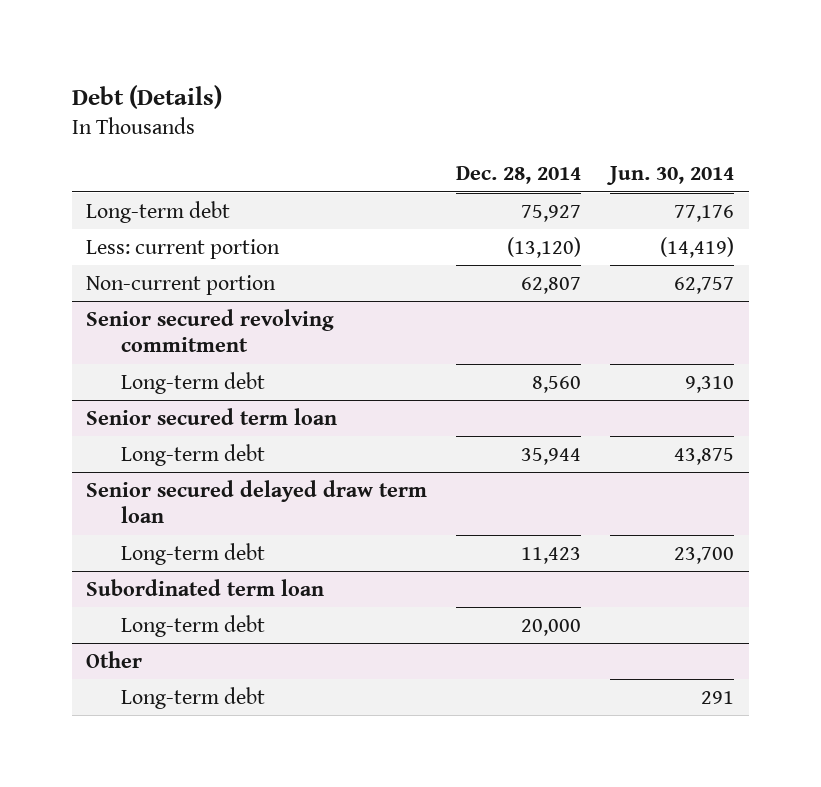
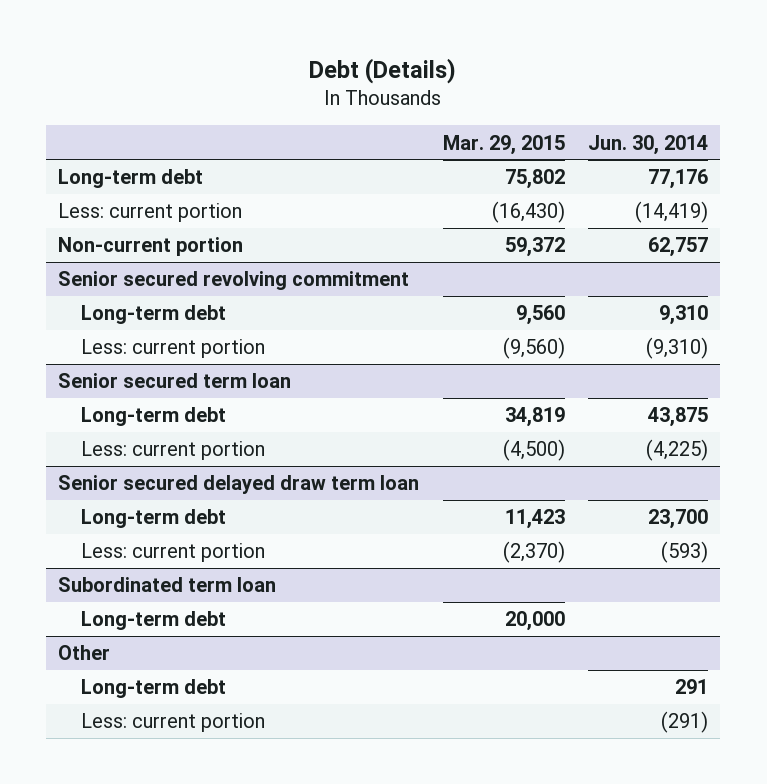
- | Dec. 28, 2014 | Jun. 30, 2014
+ | Mar. 29, 2015 | Jun. 30, 2014
@ Senior secured revolving commitment
+ Less: current portion | (9,560) | (9,310)
@ Senior secured term loan
+ Less: current portion | (4,500) | (4,225)
@ Senior secured delayed draw term loan
+ Less: current portion | (2,370) | (593)
@ Other
+ Less: current portion | | (291)

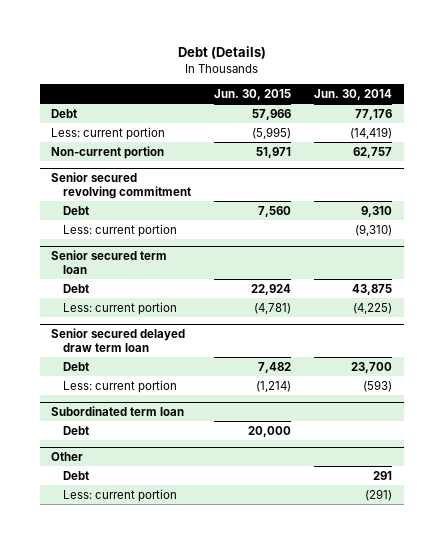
- | Mar. 29, 2015 | Jun. 30, 2014
+ | Jun. 30, 2015 | Jun. 30, 2014
- Long-term debt | 75,802 | 77,176
+ Debt | 57,966 | 77,176
@ Senior secured revolving commitment
- Long-term debt | 9,560 | 9,310
+ Debt | 7,560 | 9,310
@ Senior secured term loan
- Long-term debt | 34,819 | 43,875
+ Debt | 22,924 | 43,875
@ Senior secured delayed draw term loan
- Long-term debt | 11,423 | 23,700
+ Debt | 7,482 | 23,700
@ Subordinated term loan
- Long-term debt | 20,000 |
+ Debt | 20,000 |
@ Other
- Long-term debt | | 291
+ Debt | | 291

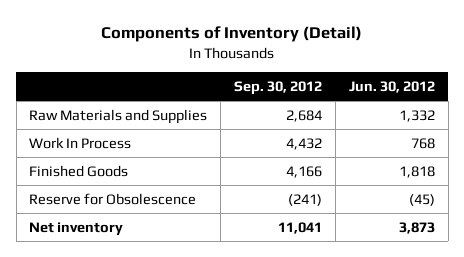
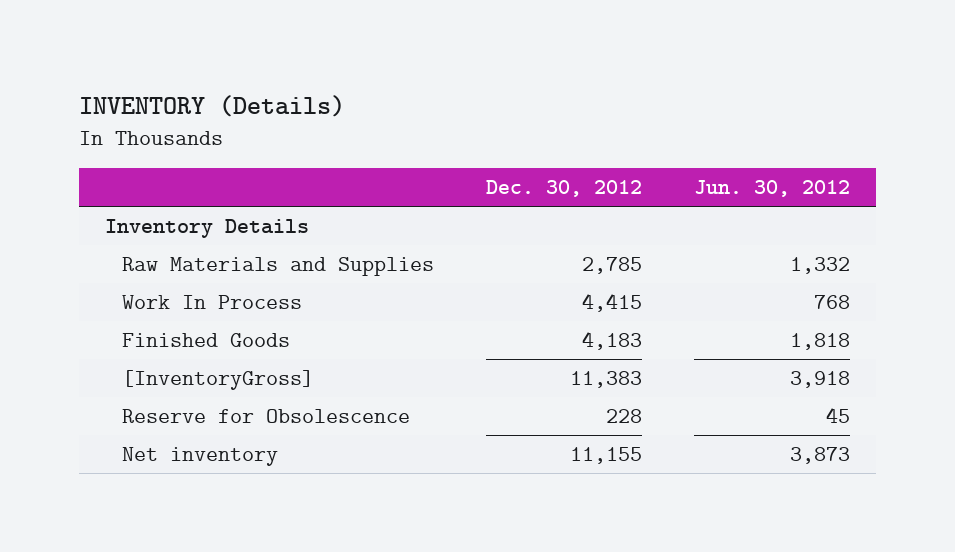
- Components of Inventory (Detail)
+ INVENTORY (Details)
- | Sep. 30, 2012 | Jun. 30, 2012
+ | Dec. 30, 2012 | Jun. 30, 2012
+ Inventory Details
- Reserve for Obsolescence | (241) | (45)
+ [InventoryGross] | 11,383 | 3,918
+ Reserve for Obsolescence | 228 | 45

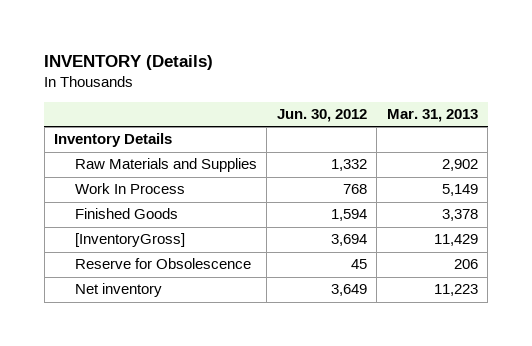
- | Dec. 30, 2012 | Jun. 30, 2012
+ | Jun. 30, 2012 | Mar. 31, 2013
- Finished Goods | 4,183 | 1,818
- [InventoryGross] | 11,383 | 3,918
+ Finished Goods | 1,594 | 3,378
+ [InventoryGross] | 3,694 | 11,429
- Net inventory | 11,155 | 3,873
+ Net inventory | 3,649 | 11,223

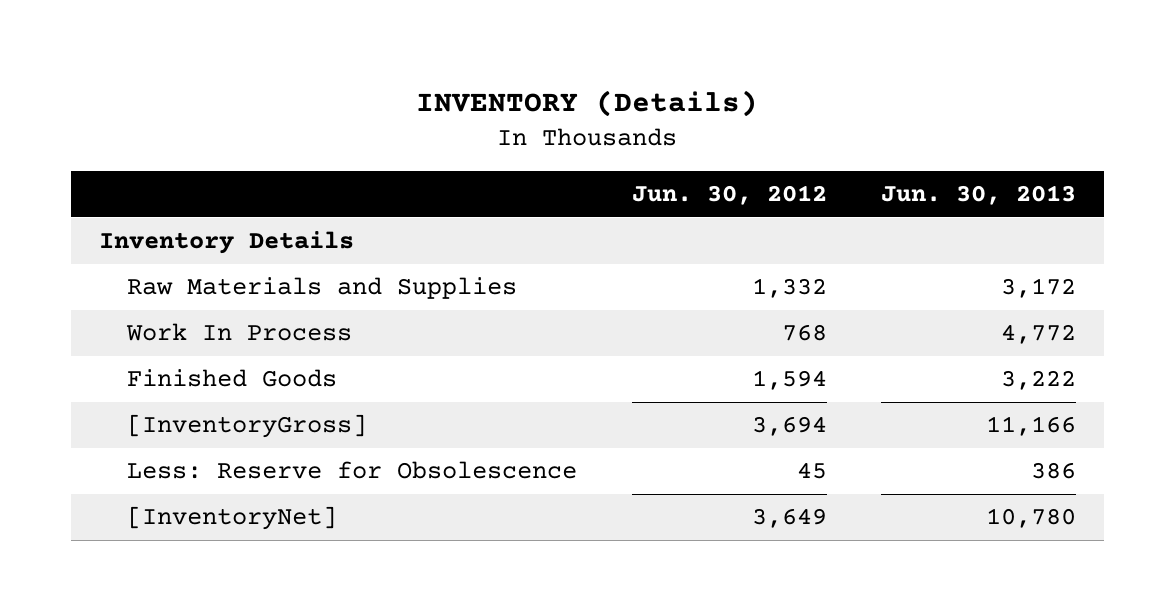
- | Jun. 30, 2012 | Mar. 31, 2013
+ | Jun. 30, 2012 | Jun. 30, 2013
- Reserve for Obsolescence | 45 | 206
- Net inventory | 3,649 | 11,223
+ Less: Reserve for Obsolescence | 45 | 386
+ [InventoryNet] | 3,649 | 10,780

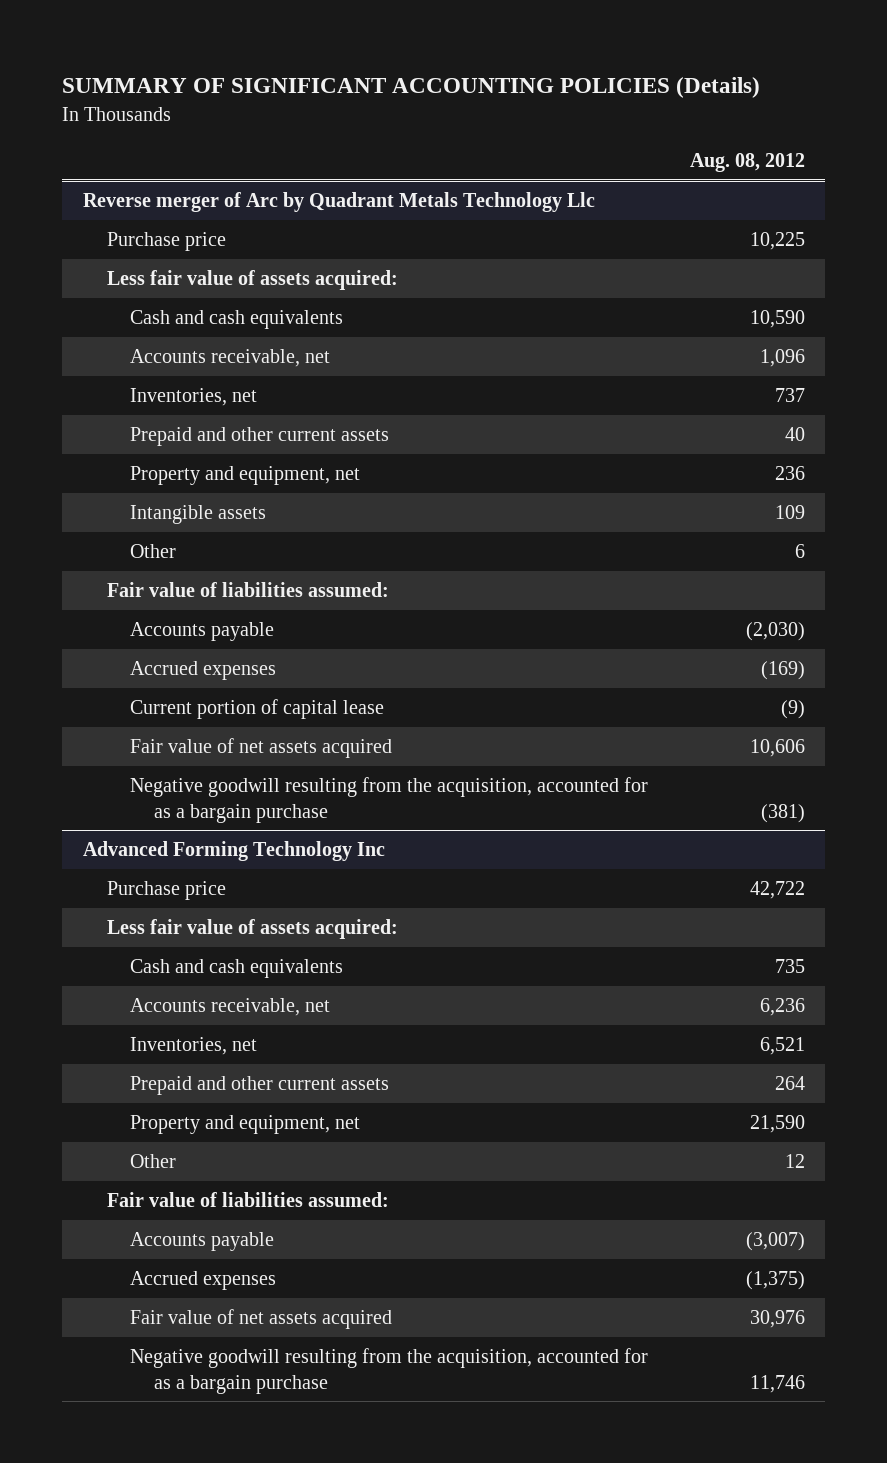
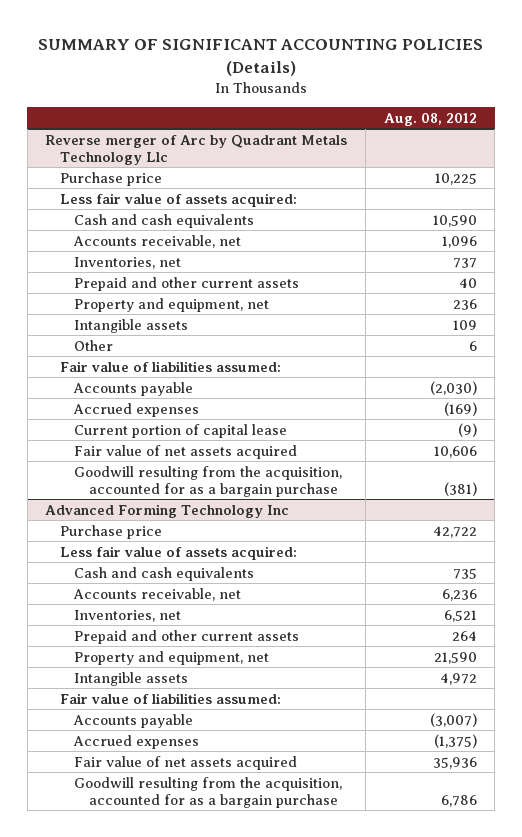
@ Reverse merger of Arc by Quadrant Metals Technology Llc
- Negative goodwill resulting from the acquisition, accounted for as a bargain purchase | (381)
+ Goodwill resulting from the acquisition, accounted for as a bargain purchase | (381)
@ Advanced Forming Technology Inc
- Other | 12
+ Intangible assets | 4,972
- Fair value of net assets acquired | 30,976
- Negative goodwill resulting from the acquisition, accounted for as a bargain purchase | 11,746
+ Fair value of net assets acquired | 35,936
+ Goodwill resulting from the acquisition, accounted for as a bargain purchase | 6,786

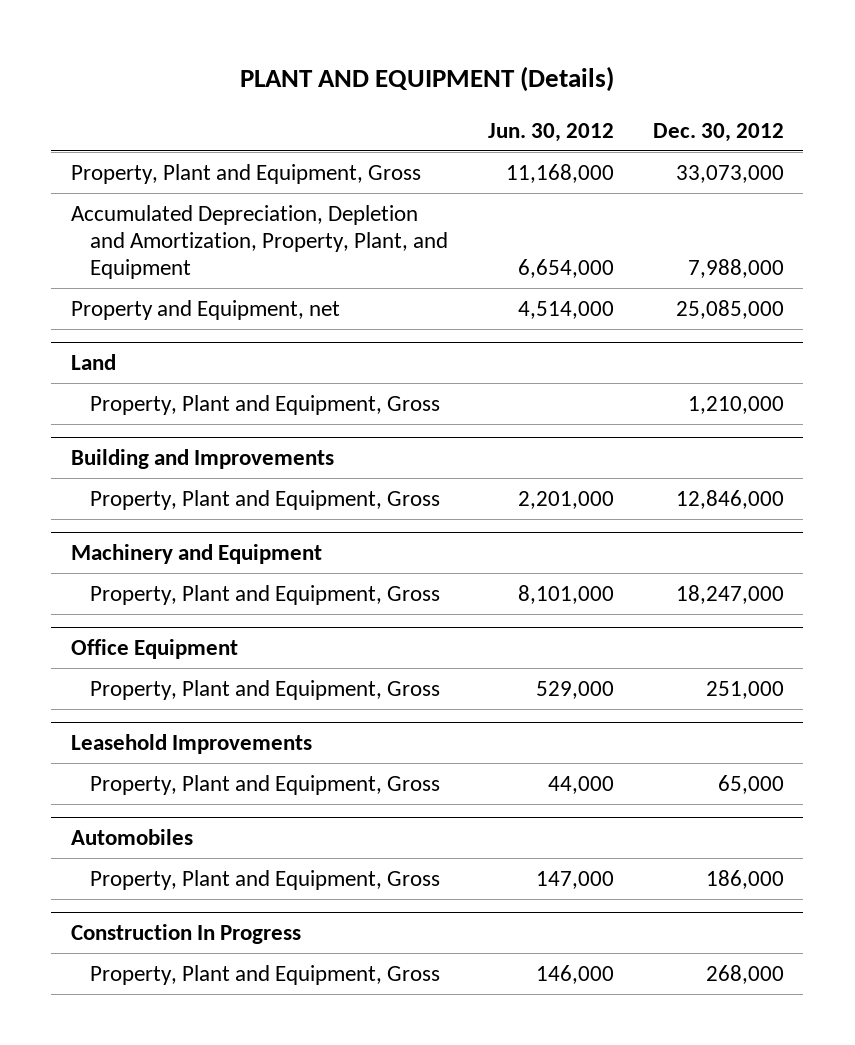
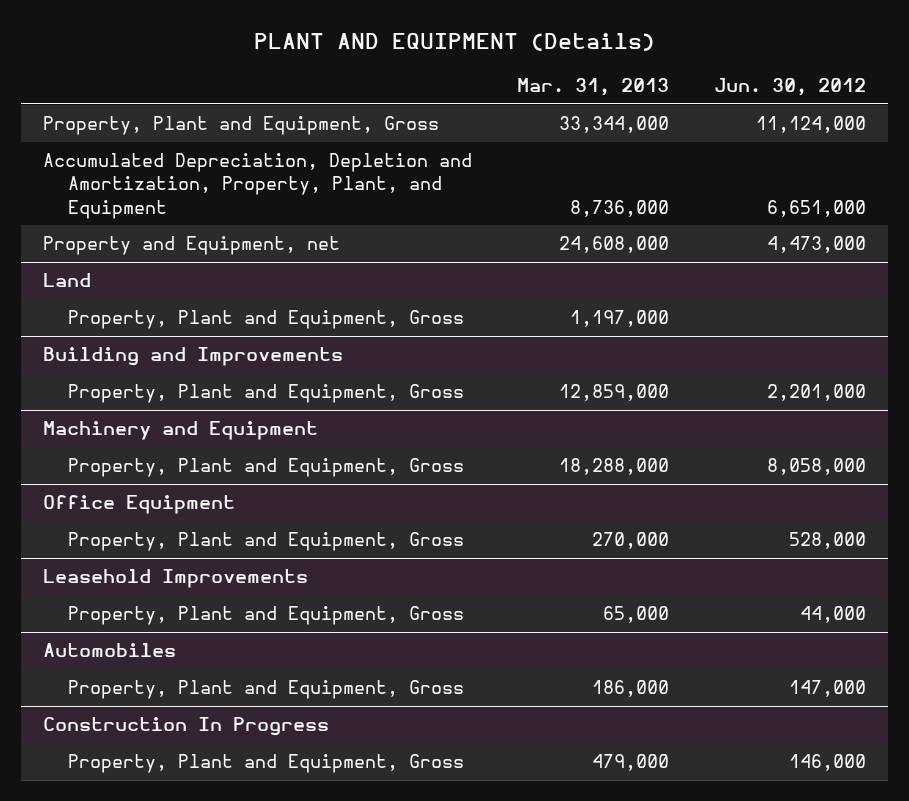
- | Jun. 30, 2012 | Dec. 30, 2012
+ | Mar. 31, 2013 | Jun. 30, 2012
- Property, Plant and Equipment, Gross | 11,168,000 | 33,073,000
- Accumulated Depreciation, Depletion and Amortization, Property, Plant, and Equipment | 6,654,000 | 7,988,000
- Property and Equipment, net | 4,514,000 | 25,085,000
+ Property, Plant and Equipment, Gross | 33,344,000 | 11,124,000
+ Accumulated Depreciation, Depletion and Amortization, Property, Plant, and Equipment | 8,736,000 | 6,651,000
+ Property and Equipment, net | 24,608,000 | 4,473,000
@ Machinery and Equipment
- Property, Plant and Equipment, Gross | 8,101,000 | 18,247,000
+ Property, Plant and Equipment, Gross | 18,288,000 | 8,058,000
@ Office Equipment
- Property, Plant and Equipment, Gross | 529,000 | 251,000
+ Property, Plant and Equipment, Gross | 270,000 | 528,000

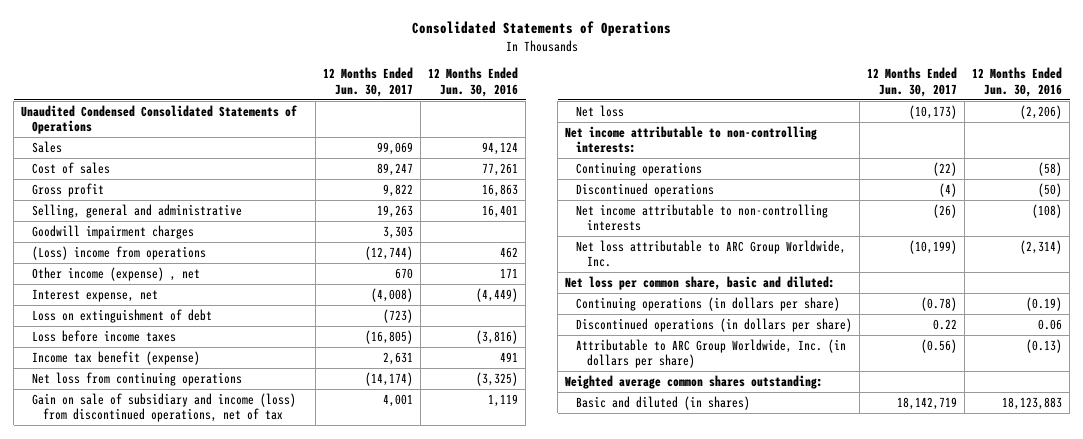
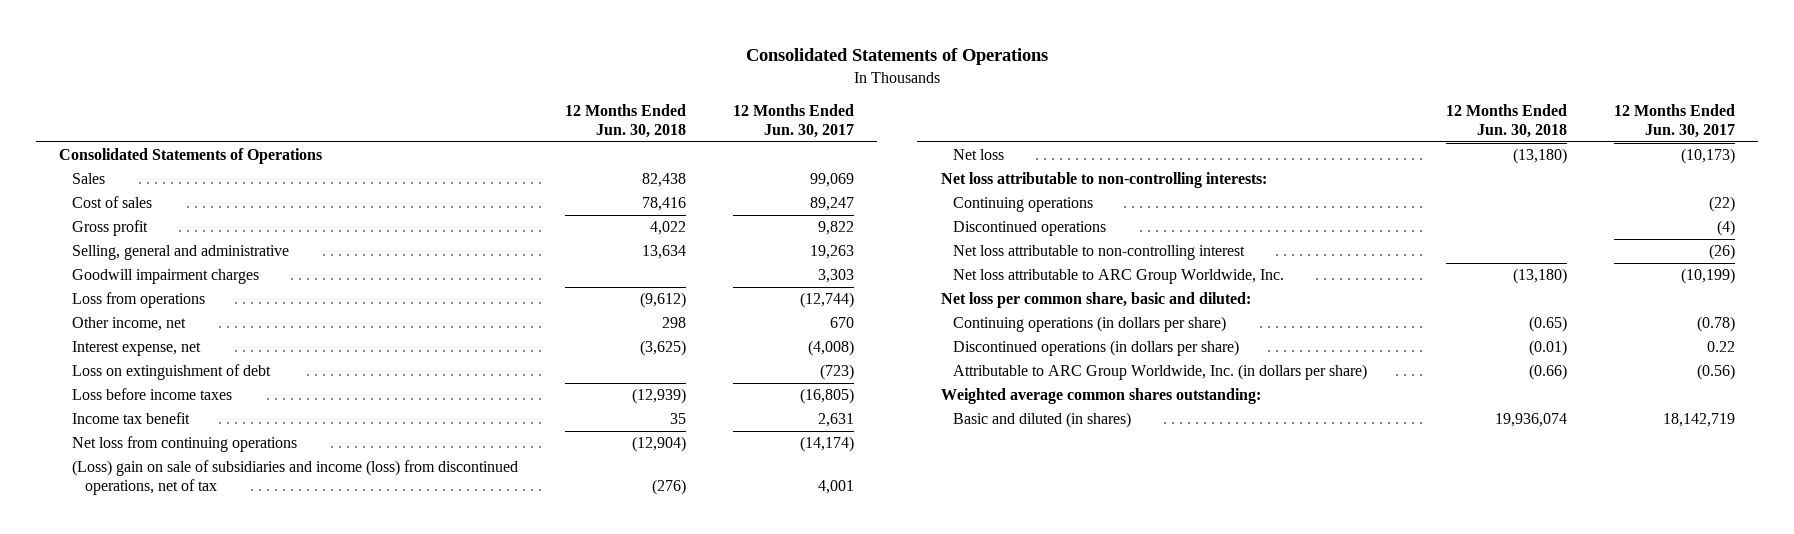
- | 12 Months Ended Jun. 30, 2017 | 12 Months Ended Jun. 30, 2016
+ | 12 Months Ended Jun. 30, 2018 | 12 Months Ended Jun. 30, 2017
- Unaudited Condensed Consolidated Statements of Operations
+ Consolidated Statements of Operations
- (Loss) income from operations | (12,744) | 462
- Other income (expense) , net | 670 | 171
+ Loss from operations | (9,612) | (12,744)
+ Other income, net | 298 | 670
- Income tax benefit (expense) | 2,631 | 491
+ Income tax benefit | 35 | 2,631
- Gain on sale of subsidiary and income (loss) from discontinued operations, net of tax | 4,001 | 1,119
+ (Loss) gain on sale of subsidiaries and income (loss) from discontinued operations, net of tax | (276) | 4,001
- Net income attributable to non-controlling interests:
+ Net loss attributable to non-controlling interests:
- Net income attributable to non-controlling interests | (26) | (108)
+ Net loss attributable to non-controlling interest | | (26)

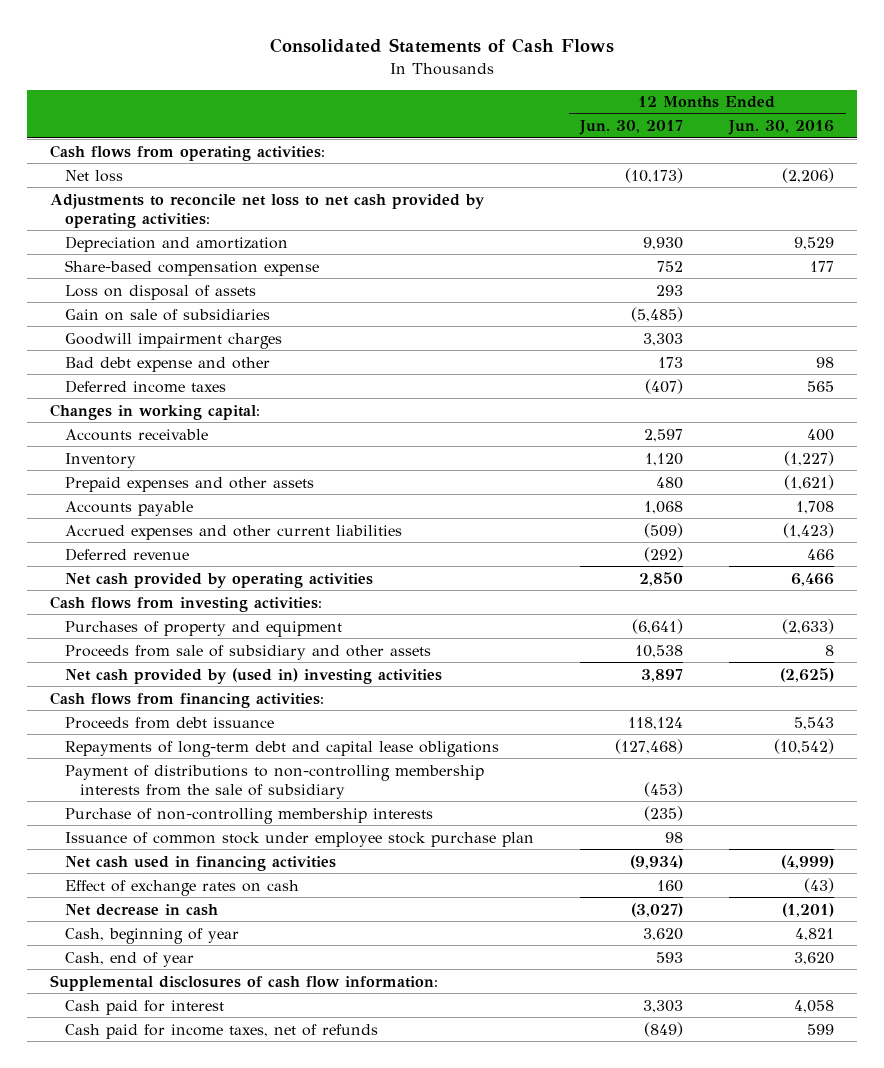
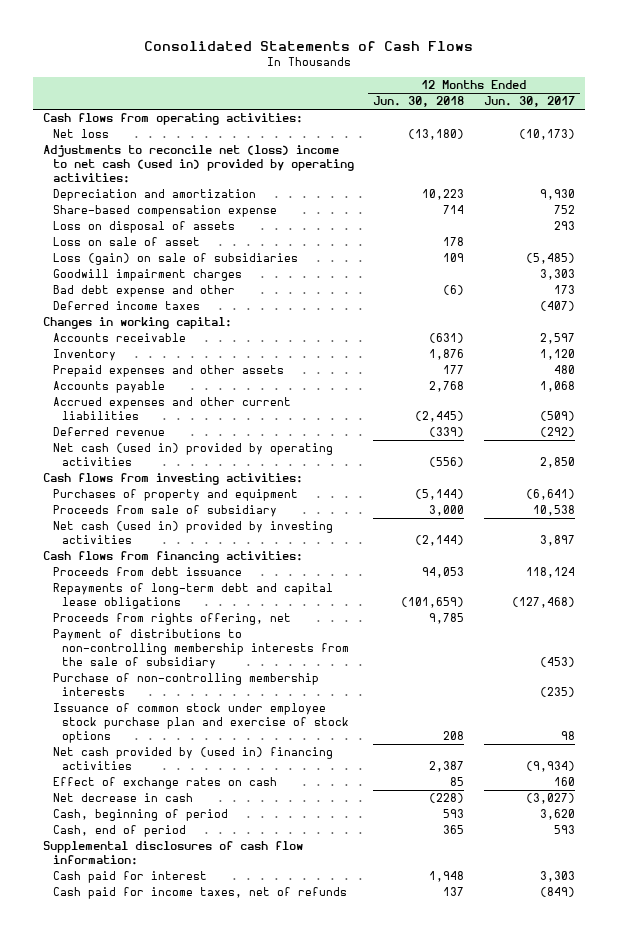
- | 12 Months Ended Jun. 30, 2017 | 12 Months Ended Jun. 30, 2016
+ | 12 Months Ended Jun. 30, 2018 | 12 Months Ended Jun. 30, 2017
- Adjustments to reconcile net loss to net cash provided by operating activities:
+ Adjustments to reconcile net (loss) income to net cash (used in) provided by operating activities:
- Gain on sale of subsidiaries | (5,485) |
+ Loss on sale of asset | 178 |
+ Loss (gain) on sale of subsidiaries | 109 | (5,485)
- Net cash provided by operating activities | 2,850 | 6,466
+ Net cash (used in) provided by operating activities | (556) | 2,850
- Proceeds from sale of subsidiary and other assets | 10,538 | 8
- Net cash provided by (used in) investing activities | 3,897 | (2,625)
+ Proceeds from sale of subsidiary | 3,000 | 10,538
+ Net cash (used in) provided by investing activities | (2,144) | 3,897
+ Proceeds from rights offering, net | 9,785 |
- Issuance of common stock under employee stock purchase plan | 98 |
- Net cash used in financing activities | (9,934) | (4,999)
+ Issuance of common stock under employee stock purchase plan and exercise of stock options | 208 | 98
+ Net cash provided by (used in) financing activities | 2,387 | (9,934)
- Cash, beginning of year | 3,620 | 4,821
- Cash, end of year | 593 | 3,620
+ Cash, beginning of period | 593 | 3,620
+ Cash, end of period | 365 | 593

